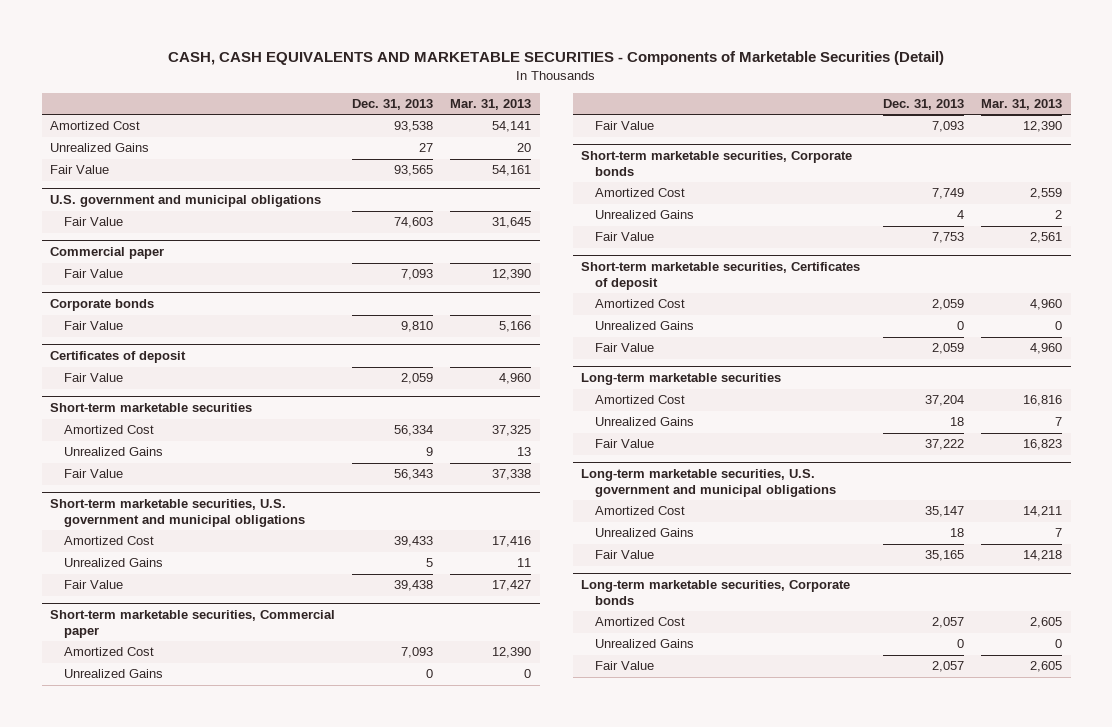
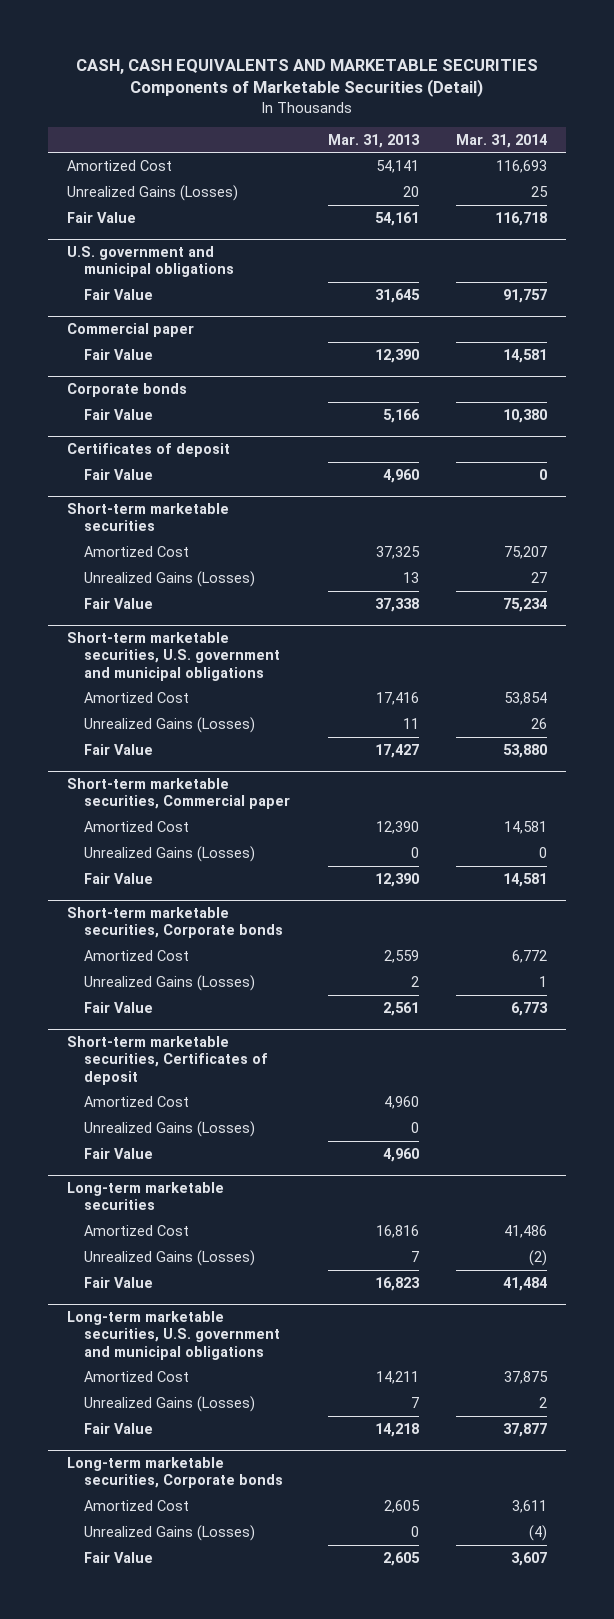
- CASH, CASH EQUIVALENTS AND MARKETABLE SECURITIES - Components of Marketable Securities (Detail)
+ CASH, CASH EQUIVALENTS AND MARKETABLE SECURITIES Components of Marketable Securities (Detail)
- | Dec. 31, 2013 | Mar. 31, 2013
+ | Mar. 31, 2013 | Mar. 31, 2014
- Unrealized Gains | 27 | 20
+ Unrealized Gains (Losses) | 20 | 25
@ Short-term marketable securities
- Unrealized Gains | 9 | 13
+ Unrealized Gains (Losses) | 13 | 27
@ Short-term marketable securities, U.S. government and municipal obligations
- Unrealized Gains | 5 | 11
+ Unrealized Gains (Losses) | 11 | 26
@ Short-term marketable securities, Commercial paper
- Unrealized Gains | 0 | 0
+ Unrealized Gains (Losses) | 0 | 0
@ Short-term marketable securities, Corporate bonds
- Unrealized Gains | 4 | 2
+ Unrealized Gains (Losses) | 2 | 1
@ Short-term marketable securities, Certificates of deposit
- Unrealized Gains | 0 | 0
+ Unrealized Gains (Losses) | 0 |
@ Long-term marketable securities
- Unrealized Gains | 18 | 7
+ Unrealized Gains (Losses) | 7 | (2)
@ Long-term marketable securities, U.S. government and municipal obligations
- Unrealized Gains | 18 | 7
+ Unrealized Gains (Losses) | 7 | 2
@ Long-term marketable securities, Corporate bonds
- Unrealized Gains | 0 | 0
+ Unrealized Gains (Losses) | 0 | (4)

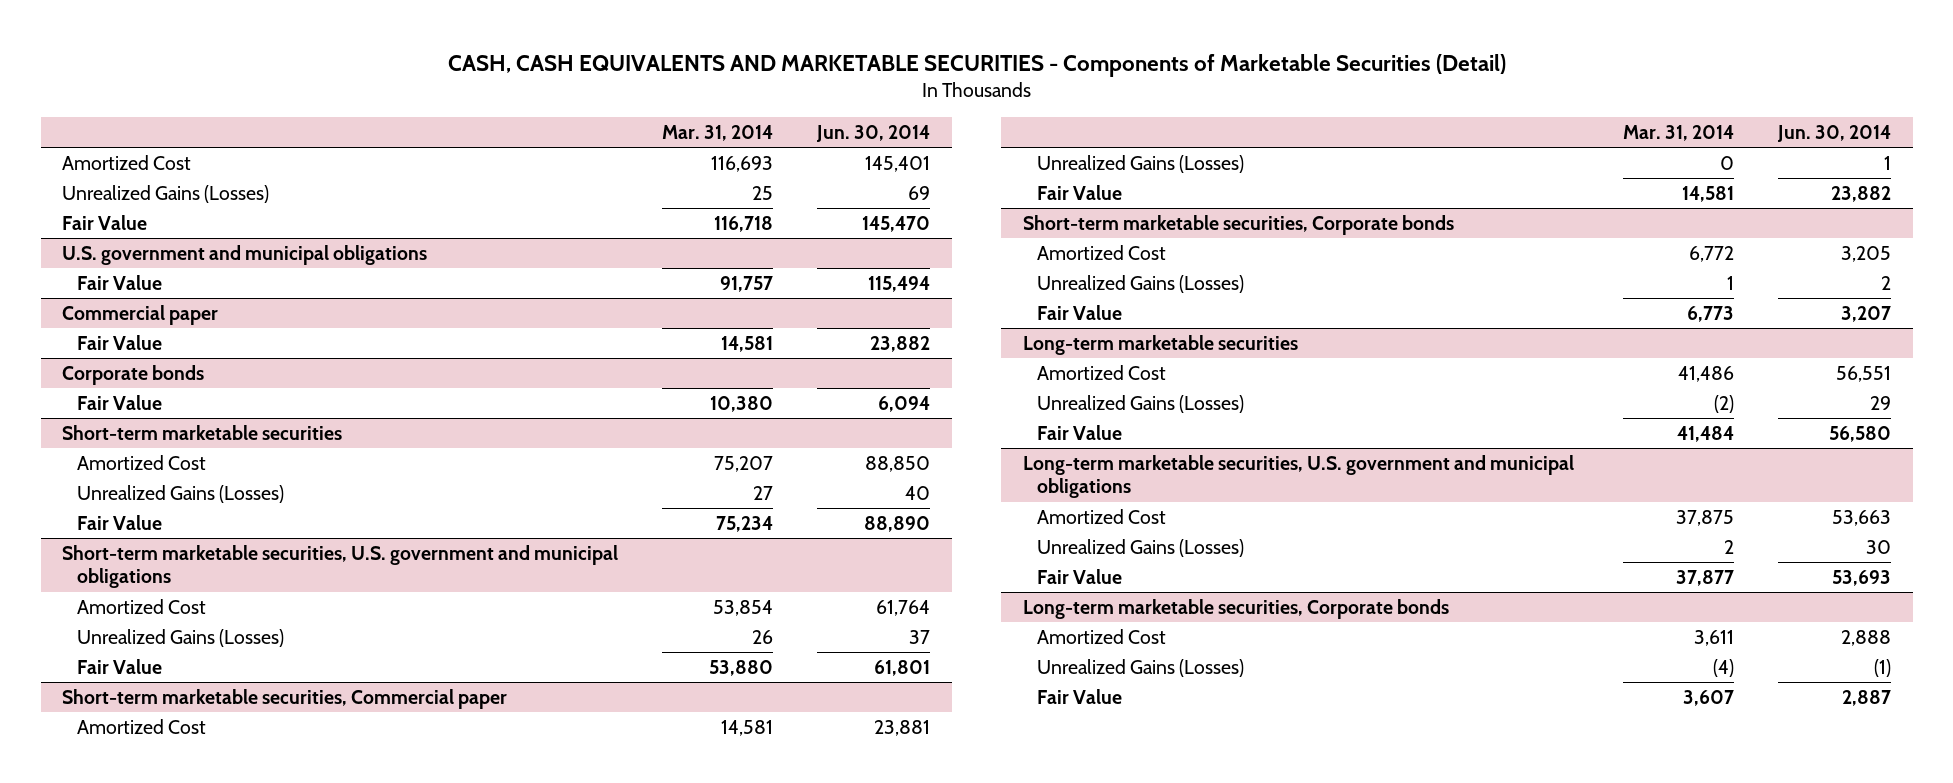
- CASH, CASH EQUIVALENTS AND MARKETABLE SECURITIES Components of Marketable Securities (Detail)
+ CASH, CASH EQUIVALENTS AND MARKETABLE SECURITIES - Components of Marketable Securities (Detail)
- | Mar. 31, 2013 | Mar. 31, 2014
+ | Mar. 31, 2014 | Jun. 30, 2014
- Certificates of deposit
- Fair Value | 4,960 | 0
- Short-term marketable securities, Certificates of deposit
- Amortized Cost | 4,960 |
- Unrealized Gains (Losses) | 0 |
- Fair Value | 4,960 |

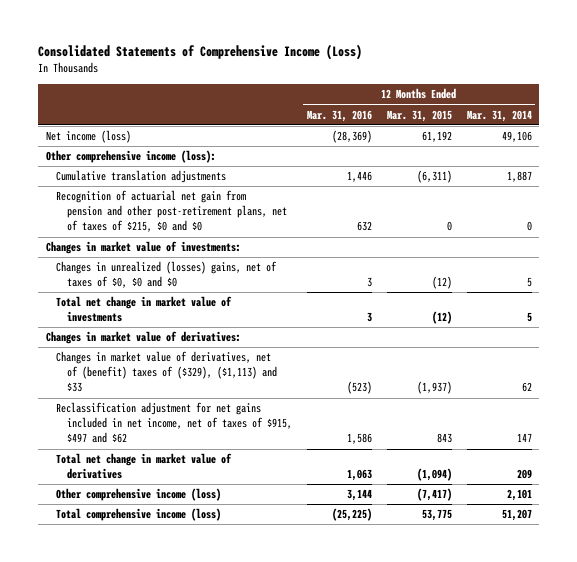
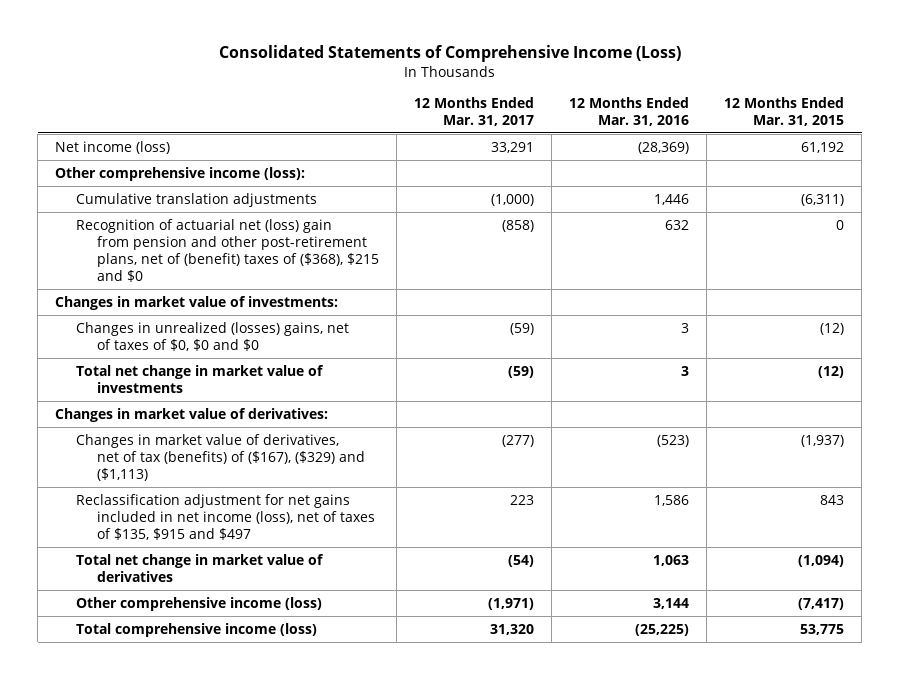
- | 12 Months Ended Mar. 31, 2016 | 12 Months Ended Mar. 31, 2015 | 12 Months Ended Mar. 31, 2014
+ | 12 Months Ended Mar. 31, 2017 | 12 Months Ended Mar. 31, 2016 | 12 Months Ended Mar. 31, 2015
- Recognition of actuarial net gain from pension and other post-retirement plans, net of taxes of $215, $0 and $0 | 632 | 0 | 0
+ Recognition of actuarial net (loss) gain from pension and other post-retirement plans, net of (benefit) taxes of ($368), $215 and $0 | (858) | 632 | 0
- Changes in market value of derivatives, net of (benefit) taxes of ($329), ($1,113) and $33 | (523) | (1,937) | 62
- Reclassification adjustment for net gains included in net income, net of taxes of $915, $497 and $62 | 1,586 | 843 | 147
+ Changes in market value of derivatives, net of tax (benefits) of ($167), ($329) and ($1,113) | (277) | (523) | (1,937)
+ Reclassification adjustment for net gains included in net income (loss), net of taxes of $135, $915 and $497 | 223 | 1,586 | 843

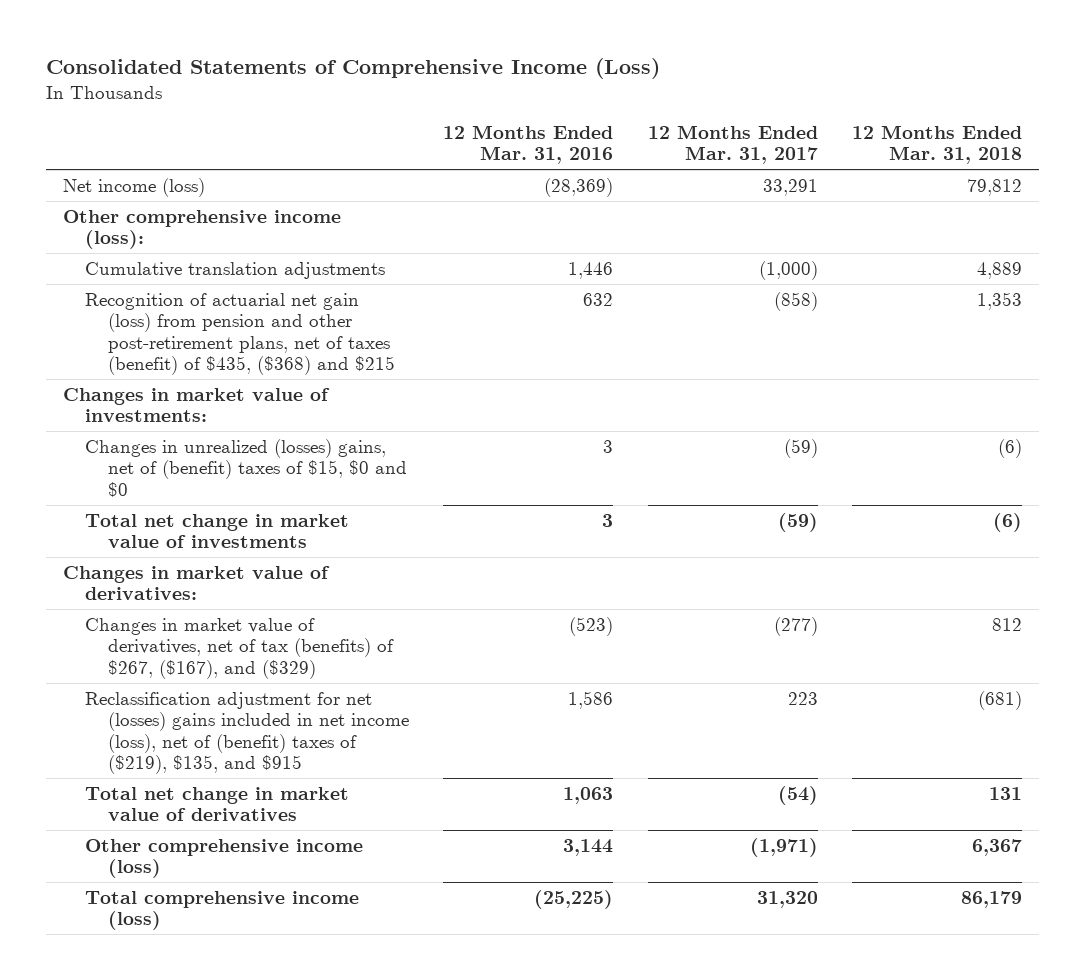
- | 12 Months Ended Mar. 31, 2017 | 12 Months Ended Mar. 31, 2016 | 12 Months Ended Mar. 31, 2015
+ | 12 Months Ended Mar. 31, 2016 | 12 Months Ended Mar. 31, 2017 | 12 Months Ended Mar. 31, 2018
- Recognition of actuarial net (loss) gain from pension and other post-retirement plans, net of (benefit) taxes of ($368), $215 and $0 | (858) | 632 | 0
+ Recognition of actuarial net gain (loss) from pension and other post-retirement plans, net of taxes (benefit) of $435, ($368) and $215 | 632 | (858) | 1,353
- Changes in unrealized (losses) gains, net of taxes of $0, $0 and $0 | (59) | 3 | (12)
+ Changes in unrealized (losses) gains, net of (benefit) taxes of $15, $0 and $0 | 3 | (59) | (6)
- Changes in market value of derivatives, net of tax (benefits) of ($167), ($329) and ($1,113) | (277) | (523) | (1,937)
- Reclassification adjustment for net gains included in net income (loss), net of taxes of $135, $915 and $497 | 223 | 1,586 | 843
+ Changes in market value of derivatives, net of tax (benefits) of $267, ($167), and ($329) | (523) | (277) | 812
+ Reclassification adjustment for net (losses) gains included in net income (loss), net of (benefit) taxes of ($219), $135, and $915 | 1,586 | 223 | (681)

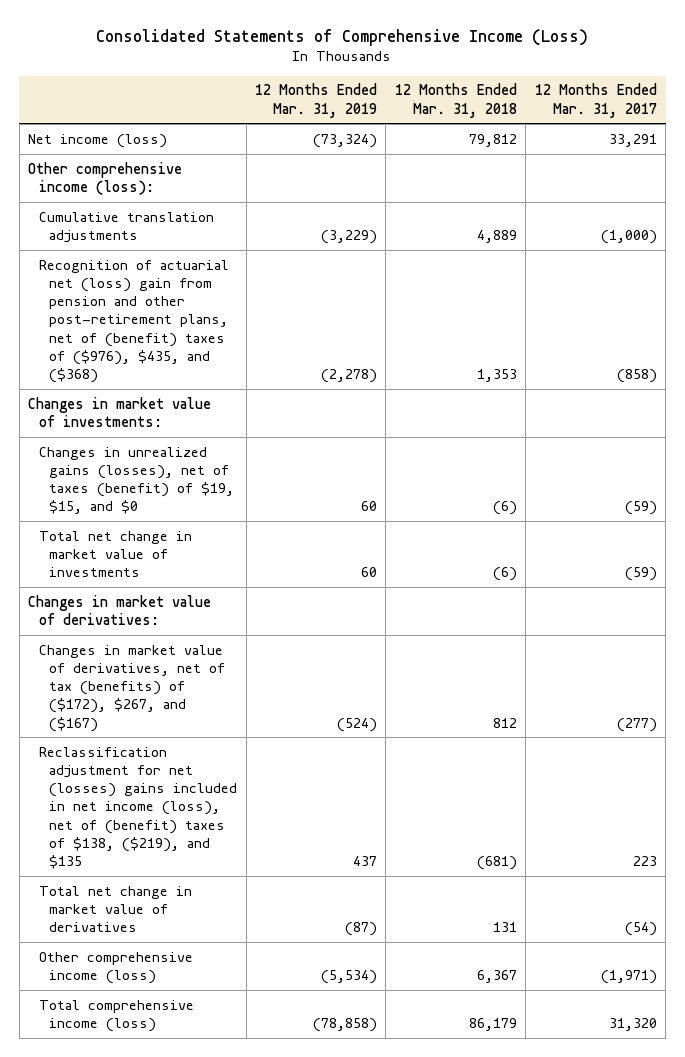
- | 12 Months Ended Mar. 31, 2016 | 12 Months Ended Mar. 31, 2017 | 12 Months Ended Mar. 31, 2018
+ | 12 Months Ended Mar. 31, 2019 | 12 Months Ended Mar. 31, 2018 | 12 Months Ended Mar. 31, 2017
- Recognition of actuarial net gain (loss) from pension and other post-retirement plans, net of taxes (benefit) of $435, ($368) and $215 | 632 | (858) | 1,353
+ Recognition of actuarial net (loss) gain from pension and other post-retirement plans, net of (benefit) taxes of ($976), $435, and ($368) | (2,278) | 1,353 | (858)
- Changes in unrealized (losses) gains, net of (benefit) taxes of $15, $0 and $0 | 3 | (59) | (6)
+ Changes in unrealized gains (losses), net of taxes (benefit) of $19, $15, and $0 | 60 | (6) | (59)
- Changes in market value of derivatives, net of tax (benefits) of $267, ($167), and ($329) | (523) | (277) | 812
- Reclassification adjustment for net (losses) gains included in net income (loss), net of (benefit) taxes of ($219), $135, and $915 | 1,586 | 223 | (681)
+ Changes in market value of derivatives, net of tax (benefits) of ($172), $267, and ($167) | (524) | 812 | (277)
+ Reclassification adjustment for net (losses) gains included in net income (loss), net of (benefit) taxes of $138, ($219), and $135 | 437 | (681) | 223

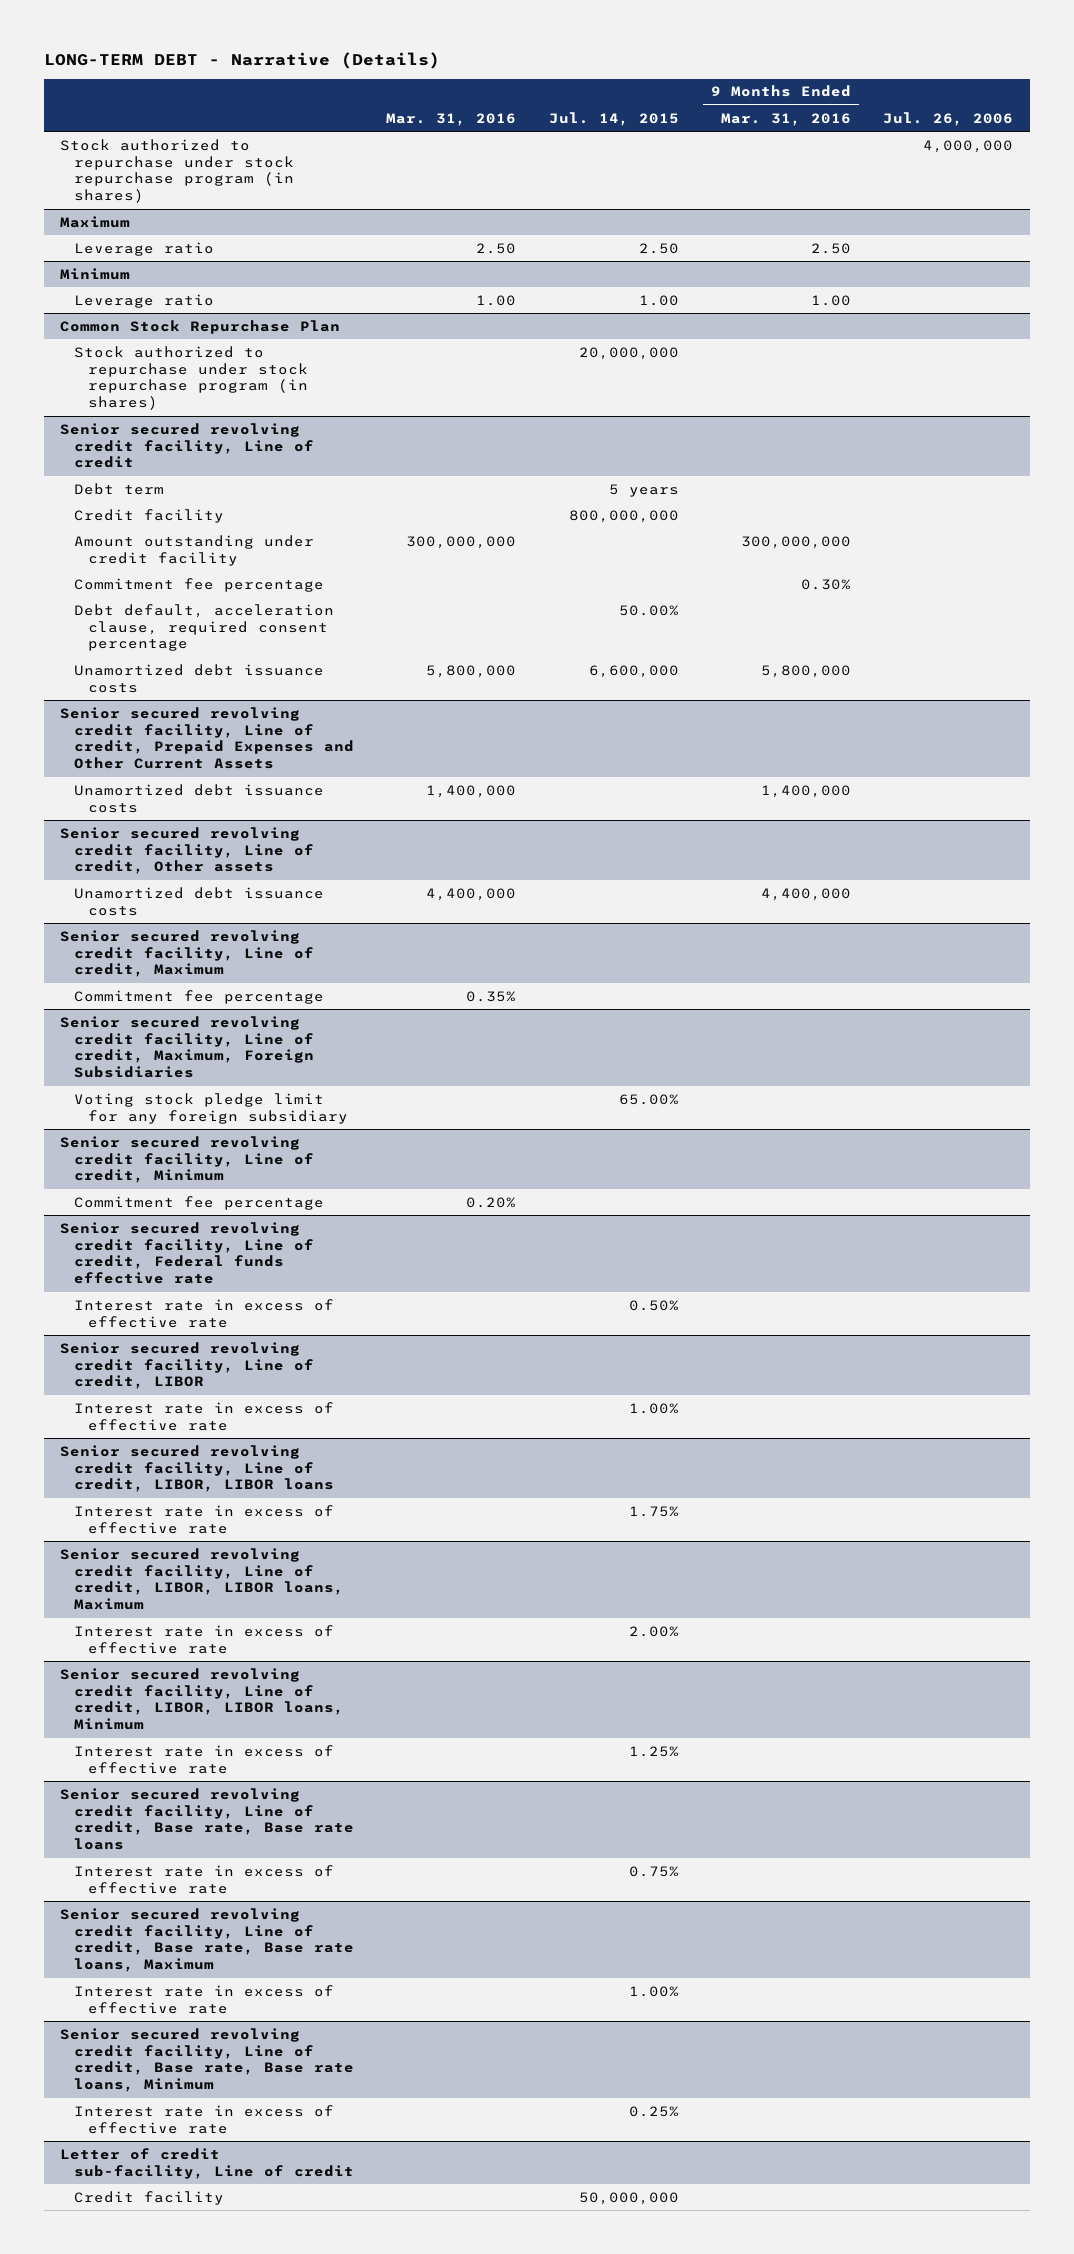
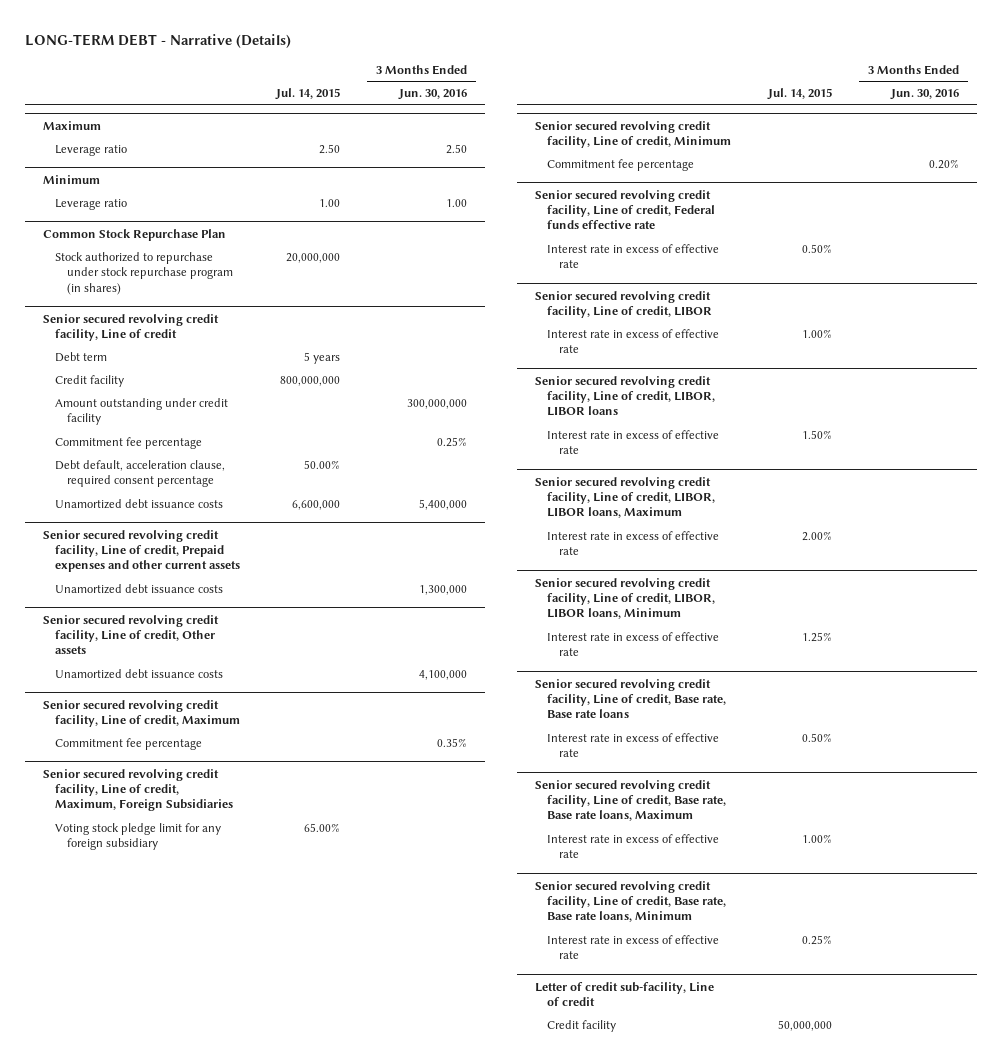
- | Mar. 31, 2016 | Jul. 14, 2015 | 9 Months Ended Mar. 31, 2016 | Jul. 26, 2006
+ | Jul. 14, 2015 | 3 Months Ended Jun. 30, 2016
- Stock authorized to repurchase under stock repurchase program (in shares) | | | | 4,000,000
- Senior secured revolving credit facility, Line of credit, Prepaid Expenses and Other Current Assets
+ Senior secured revolving credit facility, Line of credit, Prepaid expenses and other current assets
@ Senior secured revolving credit facility, Line of credit, LIBOR, LIBOR loans
- Interest rate in excess of effective rate | | 1.75% | |
+ Interest rate in excess of effective rate | 1.50% |
@ Senior secured revolving credit facility, Line of credit, Base rate, Base rate loans
- Interest rate in excess of effective rate | | 0.75% | |
+ Interest rate in excess of effective rate | 0.50% |

